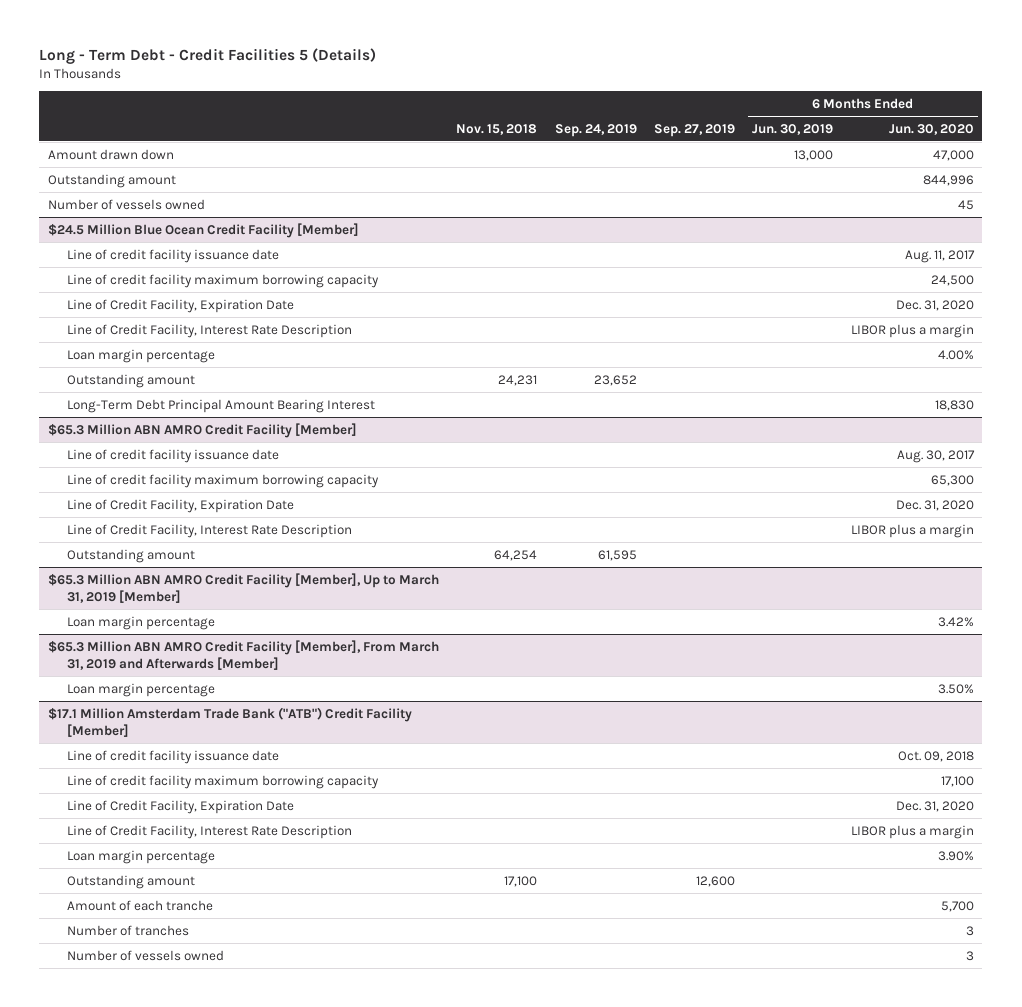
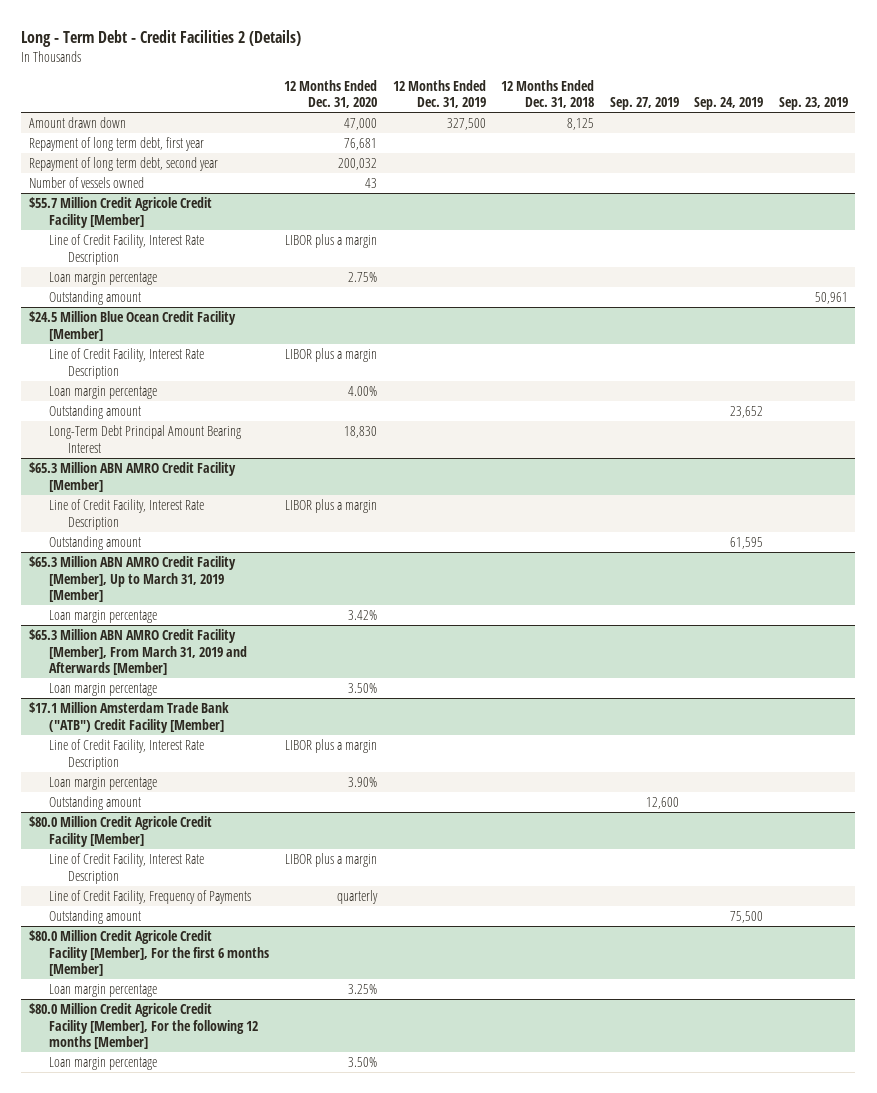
- Long - Term Debt - Credit Facilities 5 (Details)
+ Long - Term Debt - Credit Facilities 2 (Details)
- | Nov. 15, 2018 | Sep. 24, 2019 | Sep. 27, 2019 | 6 Months Ended Jun. 30, 2019 | 6 Months Ended Jun. 30, 2020
+ | 12 Months Ended Dec. 31, 2020 | 12 Months Ended Dec. 31, 2019 | 12 Months Ended Dec. 31, 2018 | Sep. 27, 2019 | Sep. 24, 2019 | Sep. 23, 2019
- Outstanding amount | | | | | 844,996
+ Repayment of long term debt, first year | 76,681 | | | | |
+ Repayment of long term debt, second year | 200,032 | | | | |
+ $55.7 Million Credit Agricole Credit Facility [Member]
+ Line of Credit Facility, Interest Rate Description | LIBOR plus a margin | | | | |
+ Loan margin percentage | 2.75% | | | | |
+ Outstanding amount | | | | | | 50,961
@ $24.5 Million Blue Ocean Credit Facility [Member]
- Line of credit facility issuance date | | | | | Aug. 11, 2017
- Line of credit facility maximum borrowing capacity | | | | | 24,500
- Line of Credit Facility, Expiration Date | | | | | Dec. 31, 2020
@ $65.3 Million ABN AMRO Credit Facility [Member]
- Line of credit facility issuance date | | | | | Aug. 30, 2017
- Line of credit facility maximum borrowing capacity | | | | | 65,300
- Line of Credit Facility, Expiration Date | | | | | Dec. 31, 2020
@ $17.1 Million Amsterdam Trade Bank ("ATB") Credit Facility [Member]
- Line of credit facility issuance date | | | | | Oct. 09, 2018
- Line of credit facility maximum borrowing capacity | | | | | 17,100
- Line of Credit Facility, Expiration Date | | | | | Dec. 31, 2020
- Amount of each tranche | | | | | 5,700
- Number of tranches | | | | | 3
- Number of vessels owned | | | | | 3
+ $80.0 Million Credit Agricole Credit Facility [Member]
+ Line of Credit Facility, Interest Rate Description | LIBOR plus a margin | | | | |
+ Line of Credit Facility, Frequency of Payments | quarterly | | | | |
+ Outstanding amount | | | | | 75,500 |
+ $80.0 Million Credit Agricole Credit Facility [Member], For the first 6 months [Member]
+ Loan margin percentage | 3.25% | | | | |
+ $80.0 Million Credit Agricole Credit Facility [Member], For the following 12 months [Member]
+ Loan margin percentage | 3.50% | | | | |

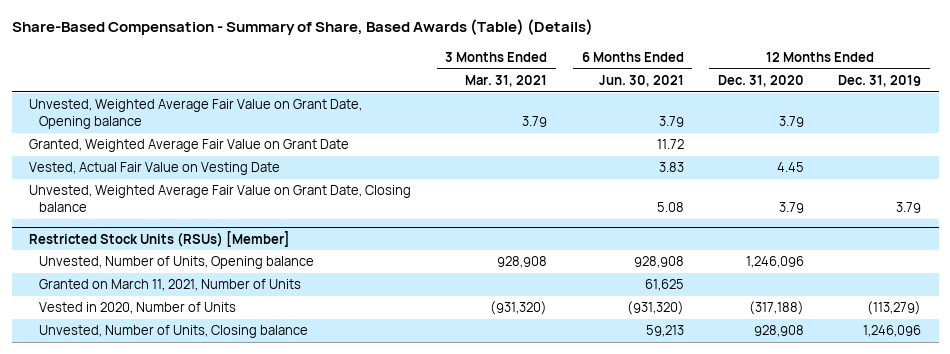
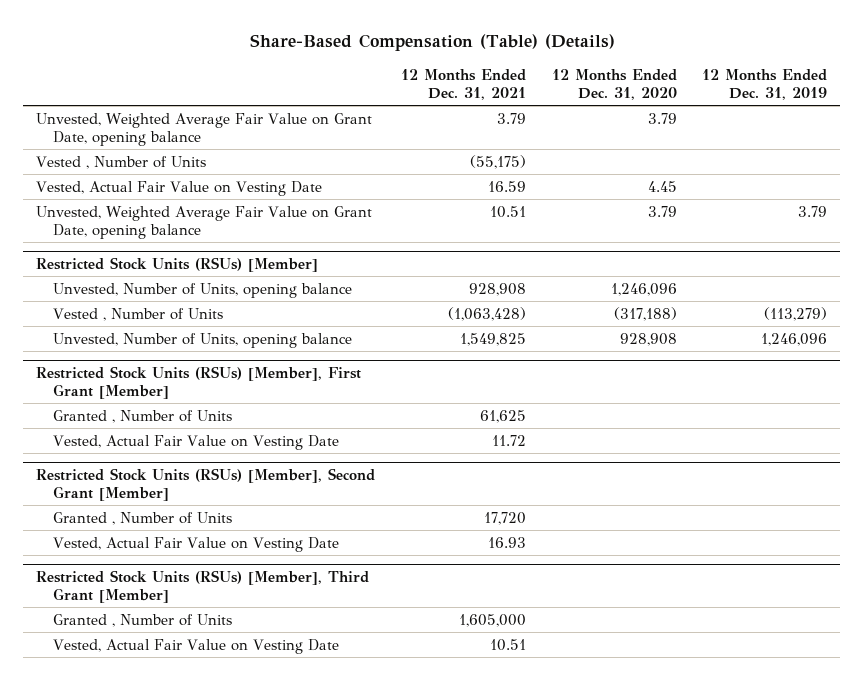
- Share-Based Compensation - Summary of Share, Based Awards (Table) (Details)
+ Share-Based Compensation (Table) (Details)
- | 3 Months Ended Mar. 31, 2021 | 6 Months Ended Jun. 30, 2021 | 12 Months Ended Dec. 31, 2020 | 12 Months Ended Dec. 31, 2019
+ | 12 Months Ended Dec. 31, 2021 | 12 Months Ended Dec. 31, 2020 | 12 Months Ended Dec. 31, 2019
- Unvested, Weighted Average Fair Value on Grant Date, Opening balance | 3.79 | 3.79 | 3.79 |
- Granted, Weighted Average Fair Value on Grant Date | | 11.72 | |
+ Unvested, Weighted Average Fair Value on Grant Date, opening balance | 3.79 | 3.79 |
+ Vested , Number of Units | (55,175) | |
- Unvested, Weighted Average Fair Value on Grant Date, Closing balance | | 5.08 | 3.79 | 3.79
+ Unvested, Weighted Average Fair Value on Grant Date, opening balance | 10.51 | 3.79 | 3.79
@ Restricted Stock Units (RSUs) [Member]
- Unvested, Number of Units, Opening balance | 928,908 | 928,908 | 1,246,096 |
- Granted on March 11, 2021, Number of Units | | 61,625 | |
- Vested in 2020, Number of Units | (931,320) | (931,320) | (317,188) | (113,279)
- Unvested, Number of Units, Closing balance | | 59,213 | 928,908 | 1,246,096
+ Unvested, Number of Units, opening balance | 928,908 | 1,246,096 |
+ Vested , Number of Units | (1,063,428) | (317,188) | (113,279)
+ Unvested, Number of Units, opening balance | 1,549,825 | 928,908 | 1,246,096
+ Restricted Stock Units (RSUs) [Member], First Grant [Member]
+ Granted , Number of Units | 61,625 | |
+ Vested, Actual Fair Value on Vesting Date | 11.72 | |
+ Restricted Stock Units (RSUs) [Member], Second Grant [Member]
+ Granted , Number of Units | 17,720 | |
+ Vested, Actual Fair Value on Vesting Date | 16.93 | |
+ Restricted Stock Units (RSUs) [Member], Third Grant [Member]
+ Granted , Number of Units | 1,605,000 | |
+ Vested, Actual Fair Value on Vesting Date | 10.51 | |

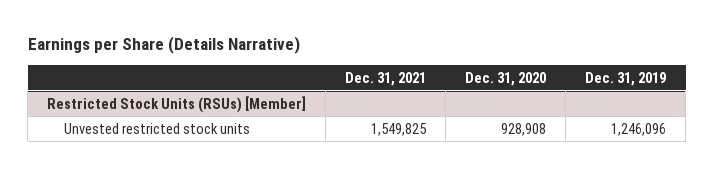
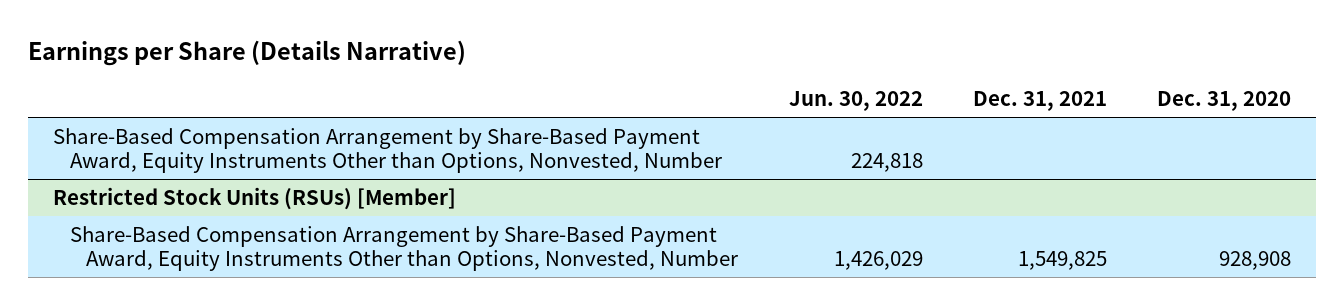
- | Dec. 31, 2021 | Dec. 31, 2020 | Dec. 31, 2019
+ | Jun. 30, 2022 | Dec. 31, 2021 | Dec. 31, 2020
+ Share-Based Compensation Arrangement by Share-Based Payment Award, Equity Instruments Other than Options, Nonvested, Number | 224,818 | |
@ Restricted Stock Units (RSUs) [Member]
- Unvested restricted stock units | 1,549,825 | 928,908 | 1,246,096
+ Share-Based Compensation Arrangement by Share-Based Payment Award, Equity Instruments Other than Options, Nonvested, Number | 1,426,029 | 1,549,825 | 928,908

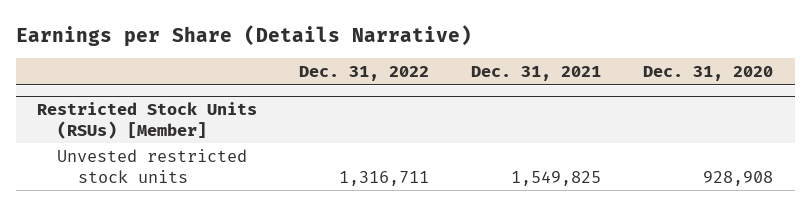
- | Jun. 30, 2022 | Dec. 31, 2021 | Dec. 31, 2020
+ | Dec. 31, 2022 | Dec. 31, 2021 | Dec. 31, 2020
- Share-Based Compensation Arrangement by Share-Based Payment Award, Equity Instruments Other than Options, Nonvested, Number | 224,818 | |
@ Restricted Stock Units (RSUs) [Member]
- Share-Based Compensation Arrangement by Share-Based Payment Award, Equity Instruments Other than Options, Nonvested, Number | 1,426,029 | 1,549,825 | 928,908
+ Unvested restricted stock units | 1,316,711 | 1,549,825 | 928,908

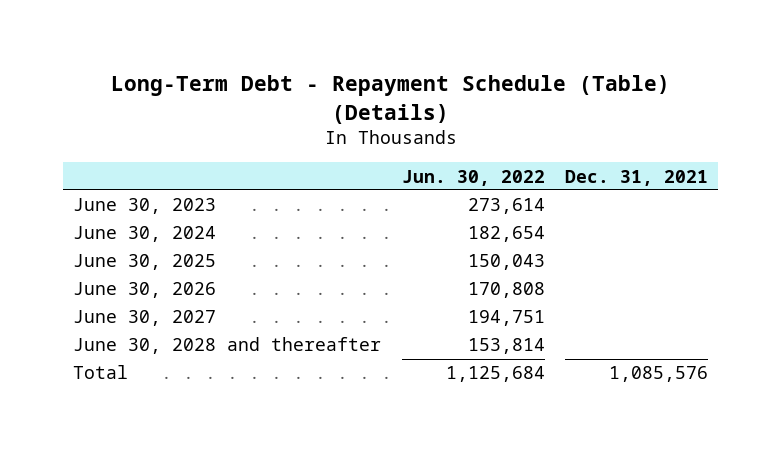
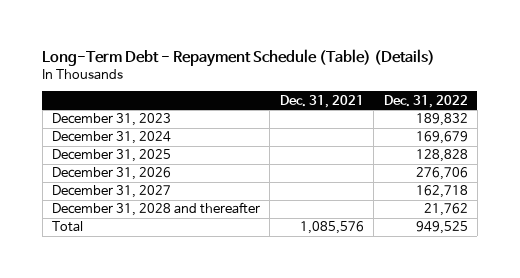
- | Jun. 30, 2022 | Dec. 31, 2021
+ | Dec. 31, 2021 | Dec. 31, 2022
- June 30, 2023 | 273,614 |
- June 30, 2024 | 182,654 |
- June 30, 2025 | 150,043 |
- June 30, 2026 | 170,808 |
- June 30, 2027 | 194,751 |
- June 30, 2028 and thereafter | 153,814 |
+ December 31, 2023 | | 189,832
+ December 31, 2024 | | 169,679
+ December 31, 2025 | | 128,828
+ December 31, 2026 | | 276,706
+ December 31, 2027 | | 162,718
+ December 31, 2028 and thereafter | | 21,762

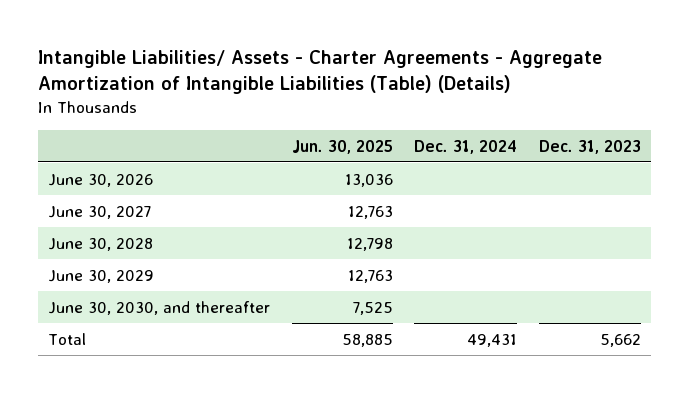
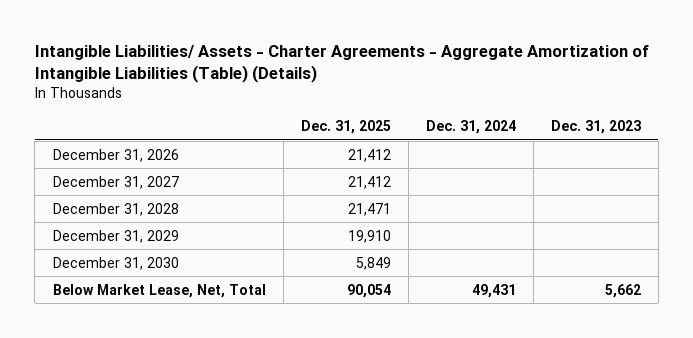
- | Jun. 30, 2025 | Dec. 31, 2024 | Dec. 31, 2023
+ | Dec. 31, 2025 | Dec. 31, 2024 | Dec. 31, 2023
- June 30, 2026 | 13,036 | |
- June 30, 2027 | 12,763 | |
- June 30, 2028 | 12,798 | |
- June 30, 2029 | 12,763 | |
- June 30, 2030, and thereafter | 7,525 | |
- Total | 58,885 | 49,431 | 5,662
+ December 31, 2026 | 21,412 | |
+ December 31, 2027 | 21,412 | |
+ December 31, 2028 | 21,471 | |
+ December 31, 2029 | 19,910 | |
+ December 31, 2030 | 5,849 | |
+ Below Market Lease, Net, Total | 90,054 | 49,431 | 5,662

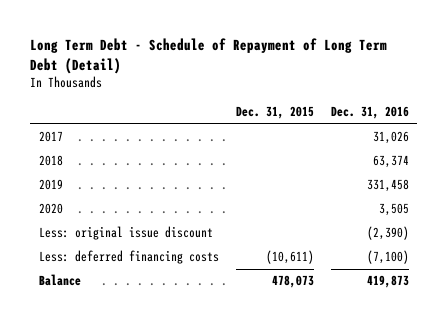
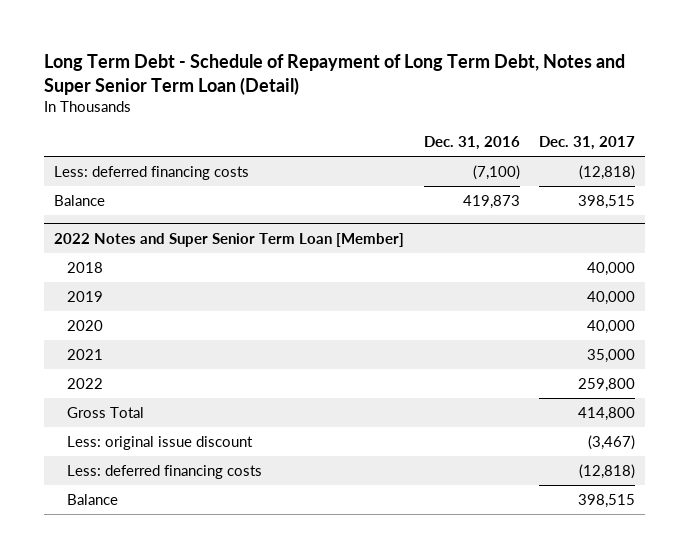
- Long Term Debt - Schedule of Repayment of Long Term Debt (Detail)
+ Long Term Debt - Schedule of Repayment of Long Term Debt, Notes and Super Senior Term Loan (Detail)
- | Dec. 31, 2015 | Dec. 31, 2016
+ | Dec. 31, 2016 | Dec. 31, 2017
- 2017 | | 31,026
- 2018 | | 63,374
- 2019 | | 331,458
- 2020 | | 3,505
- Less: original issue discount | | (2,390)
+ 2022 Notes and Super Senior Term Loan [Member]
+ 2018 | | 40,000
+ 2019 | | 40,000
+ 2020 | | 40,000
+ 2021 | | 35,000
+ 2022 | | 259,800
+ Gross Total | | 414,800
+ Less: original issue discount | | (3,467)
+ Less: deferred financing costs | | (12,818)
+ Balance | | 398,515

